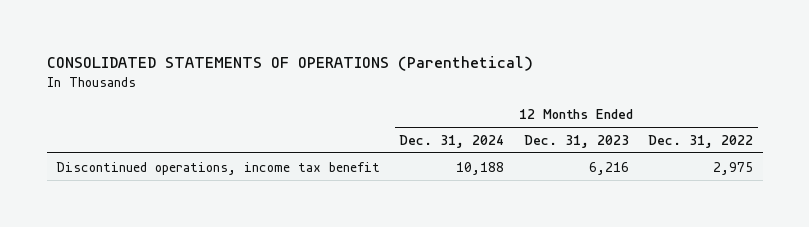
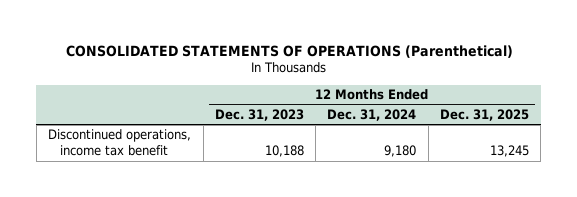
- | 12 Months Ended Dec. 31, 2024 | 12 Months Ended Dec. 31, 2023 | 12 Months Ended Dec. 31, 2022
+ | 12 Months Ended Dec. 31, 2023 | 12 Months Ended Dec. 31, 2024 | 12 Months Ended Dec. 31, 2025
- Discontinued operations, income tax benefit | 10,188 | 6,216 | 2,975
+ Discontinued operations, income tax benefit | 10,188 | 9,180 | 13,245

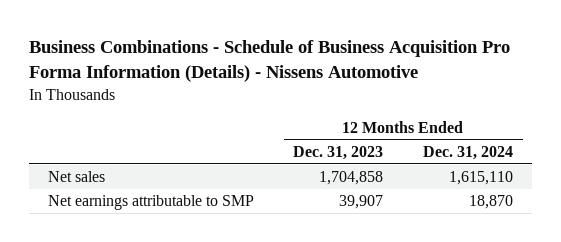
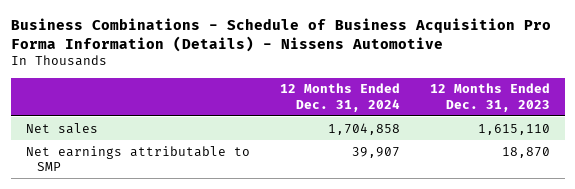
- | 12 Months Ended Dec. 31, 2023 | 12 Months Ended Dec. 31, 2024
+ | 12 Months Ended Dec. 31, 2024 | 12 Months Ended Dec. 31, 2023
- Net sales | 1,704,858 | 1,615,110
- Net earnings attributable to SMP | 39,907 | 18,870
+ Net sales | 1,704,858 | 1,615,110
+ Net earnings attributable to SMP | 39,907 | 18,870

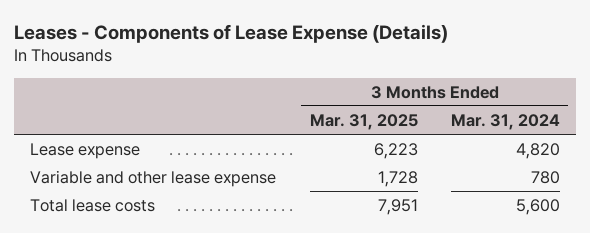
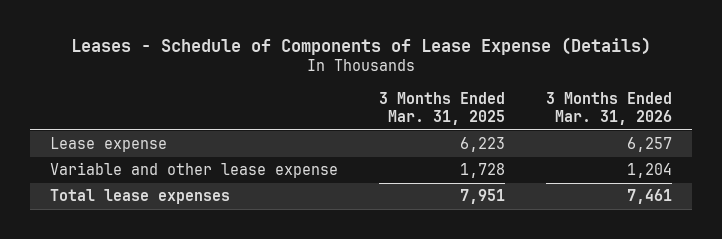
- Leases - Components of Lease Expense (Details)
+ Leases - Schedule of Components of Lease Expense (Details)
- | 3 Months Ended Mar. 31, 2025 | 3 Months Ended Mar. 31, 2024
+ | 3 Months Ended Mar. 31, 2025 | 3 Months Ended Mar. 31, 2026
- Total lease costs | 7,951 | 5,600
+ Total lease expenses | 7,951 | 7,461

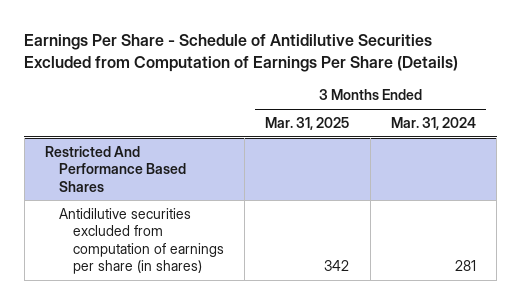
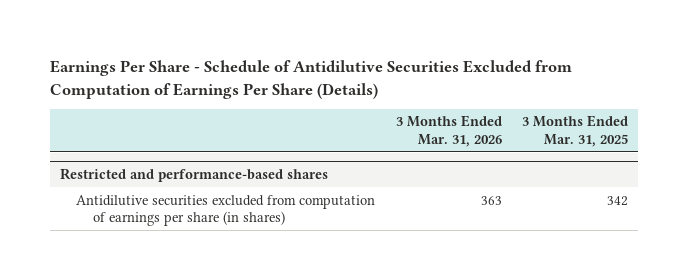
- | 3 Months Ended Mar. 31, 2025 | 3 Months Ended Mar. 31, 2024
+ | 3 Months Ended Mar. 31, 2026 | 3 Months Ended Mar. 31, 2025
- Restricted And Performance Based Shares
+ Restricted and performance-based shares

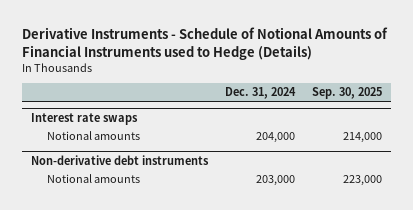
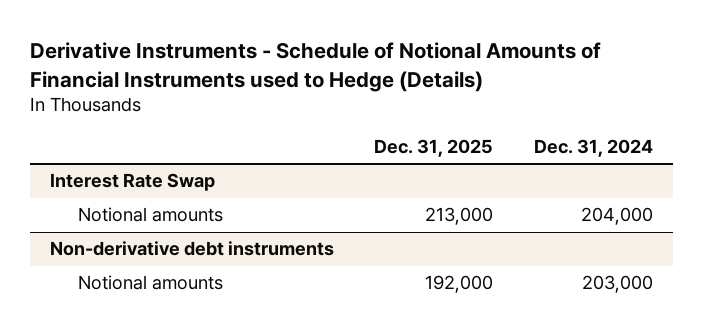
- | Dec. 31, 2024 | Sep. 30, 2025
+ | Dec. 31, 2025 | Dec. 31, 2024
- Interest rate swaps
+ Interest Rate Swap

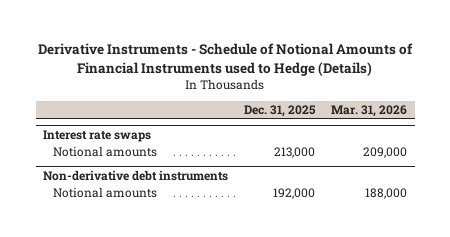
- | Dec. 31, 2025 | Dec. 31, 2024
+ | Dec. 31, 2025 | Mar. 31, 2026
- Interest Rate Swap
+ Interest rate swaps

